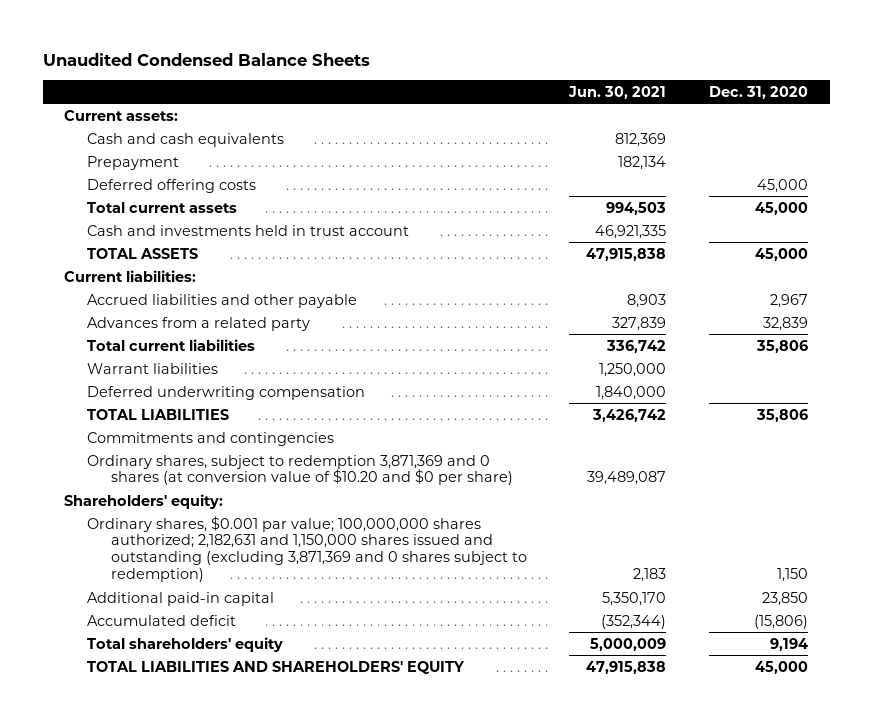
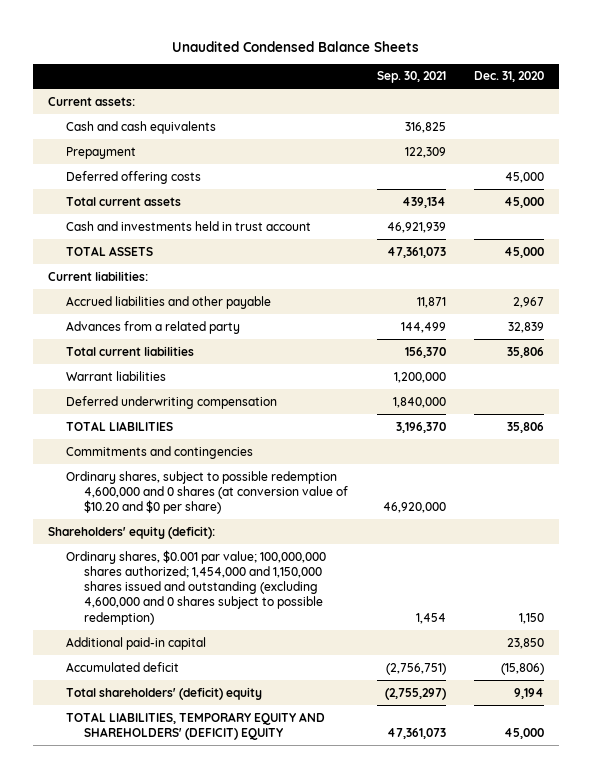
- | Jun. 30, 2021 | Dec. 31, 2020
+ | Sep. 30, 2021 | Dec. 31, 2020
- Ordinary shares, subject to redemption 3,871,369 and 0 shares (at conversion value of $10.20 and $0 per share) | 39,489,087 |
- Shareholders' equity:
- Ordinary shares, $0.001 par value; 100,000,000 shares authorized; 2,182,631 and 1,150,000 shares issued and outstanding (excluding 3,871,369 and 0 shares subject to redemption) | 2,183 | 1,150
+ Ordinary shares, subject to possible redemption 4,600,000 and 0 shares (at conversion value of $10.20 and $0 per share) | 46,920,000 |
+ Shareholders' equity (deficit):
+ Ordinary shares, $0.001 par value; 100,000,000 shares authorized; 1,454,000 and 1,150,000 shares issued and outstanding (excluding 4,600,000 and 0 shares subject to possible redemption) | 1,454 | 1,150
- Total shareholders' equity | 5,000,009 | 9,194
- TOTAL LIABILITIES AND SHAREHOLDERS' EQUITY | 47,915,838 | 45,000
+ Total shareholders' (deficit) equity | (2,755,297) | 9,194
+ TOTAL LIABILITIES, TEMPORARY EQUITY AND SHAREHOLDERS' (DEFICIT) EQUITY | 47,361,073 | 45,000

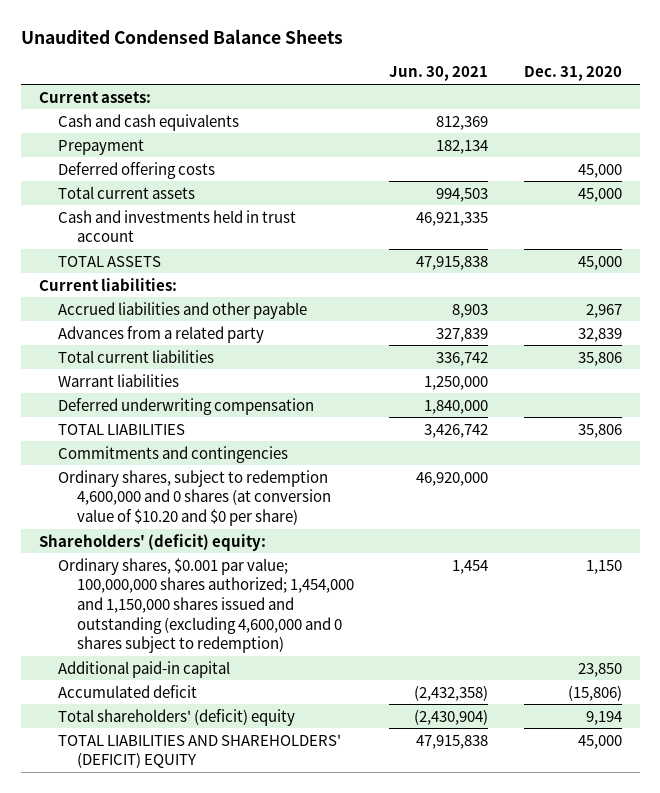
- | Sep. 30, 2021 | Dec. 31, 2020
+ | Jun. 30, 2021 | Dec. 31, 2020
- Ordinary shares, subject to possible redemption 4,600,000 and 0 shares (at conversion value of $10.20 and $0 per share) | 46,920,000 |
- Shareholders' equity (deficit):
- Ordinary shares, $0.001 par value; 100,000,000 shares authorized; 1,454,000 and 1,150,000 shares issued and outstanding (excluding 4,600,000 and 0 shares subject to possible redemption) | 1,454 | 1,150
+ Ordinary shares, subject to redemption 4,600,000 and 0 shares (at conversion value of $10.20 and $0 per share) | 46,920,000 |
+ Shareholders' (deficit) equity:
+ Ordinary shares, $0.001 par value; 100,000,000 shares authorized; 1,454,000 and 1,150,000 shares issued and outstanding (excluding 4,600,000 and 0 shares subject to redemption) | 1,454 | 1,150
- TOTAL LIABILITIES, TEMPORARY EQUITY AND SHAREHOLDERS' (DEFICIT) EQUITY | 47,361,073 | 45,000
+ TOTAL LIABILITIES AND SHAREHOLDERS' (DEFICIT) EQUITY | 47,915,838 | 45,000

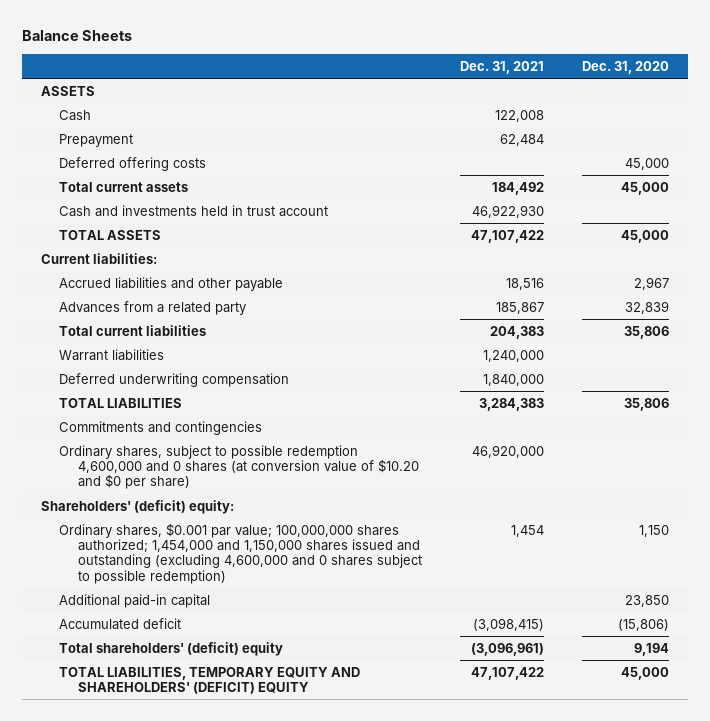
- Unaudited Condensed Balance Sheets
+ Balance Sheets
- | Jun. 30, 2021 | Dec. 31, 2020
+ | Dec. 31, 2021 | Dec. 31, 2020
- Current assets:
- Cash and cash equivalents | 812,369 |
+ ASSETS
+ Cash | 122,008 |
- Ordinary shares, subject to redemption 4,600,000 and 0 shares (at conversion value of $10.20 and $0 per share) | 46,920,000 |
+ Ordinary shares, subject to possible redemption 4,600,000 and 0 shares (at conversion value of $10.20 and $0 per share) | 46,920,000 |
- Ordinary shares, $0.001 par value; 100,000,000 shares authorized; 1,454,000 and 1,150,000 shares issued and outstanding (excluding 4,600,000 and 0 shares subject to redemption) | 1,454 | 1,150
+ Ordinary shares, $0.001 par value; 100,000,000 shares authorized; 1,454,000 and 1,150,000 shares issued and outstanding (excluding 4,600,000 and 0 shares subject to possible redemption) | 1,454 | 1,150
- TOTAL LIABILITIES AND SHAREHOLDERS' (DEFICIT) EQUITY | 47,915,838 | 45,000
+ TOTAL LIABILITIES, TEMPORARY EQUITY AND SHAREHOLDERS' (DEFICIT) EQUITY | 47,107,422 | 45,000

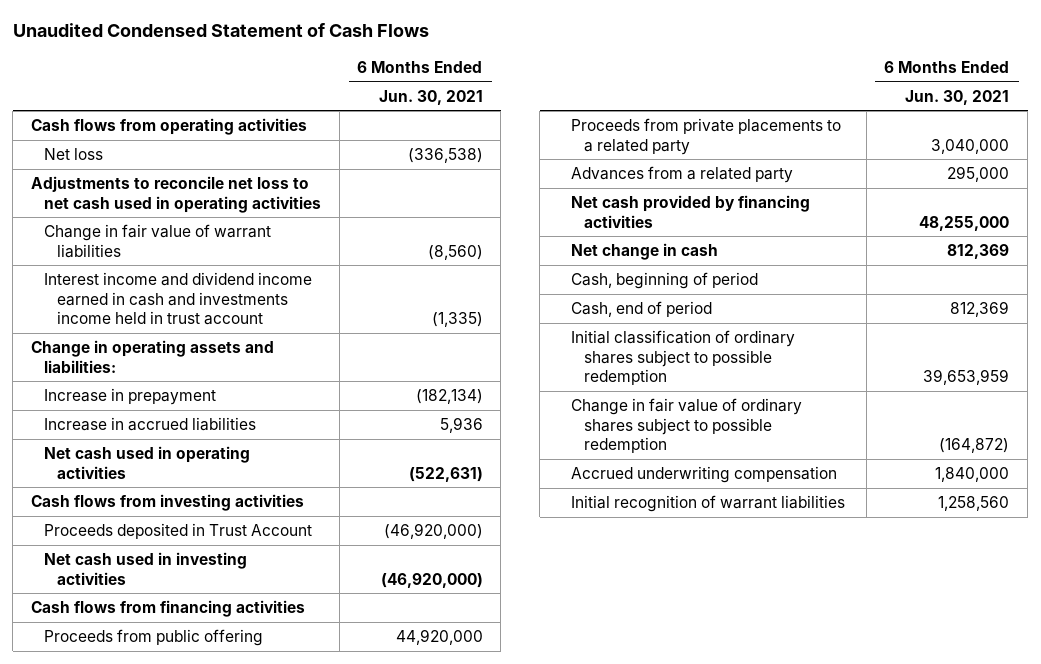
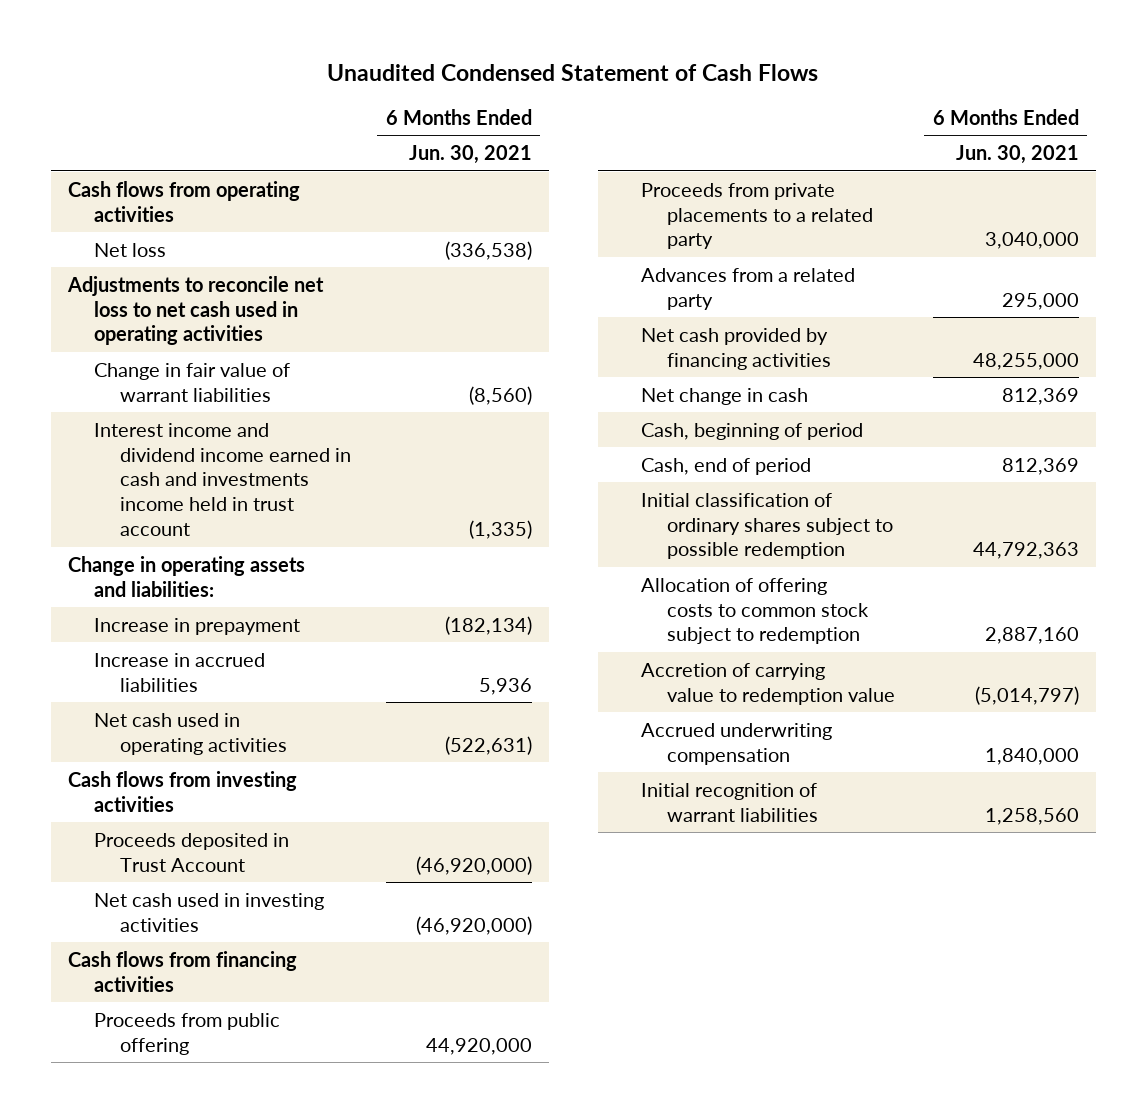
- Initial classification of ordinary shares subject to possible redemption | 39,653,959
- Change in fair value of ordinary shares subject to possible redemption | (164,872)
+ Initial classification of ordinary shares subject to possible redemption | 44,792,363
+ Allocation of offering costs to common stock subject to redemption | 2,887,160
+ Accretion of carrying value to redemption value | (5,014,797)

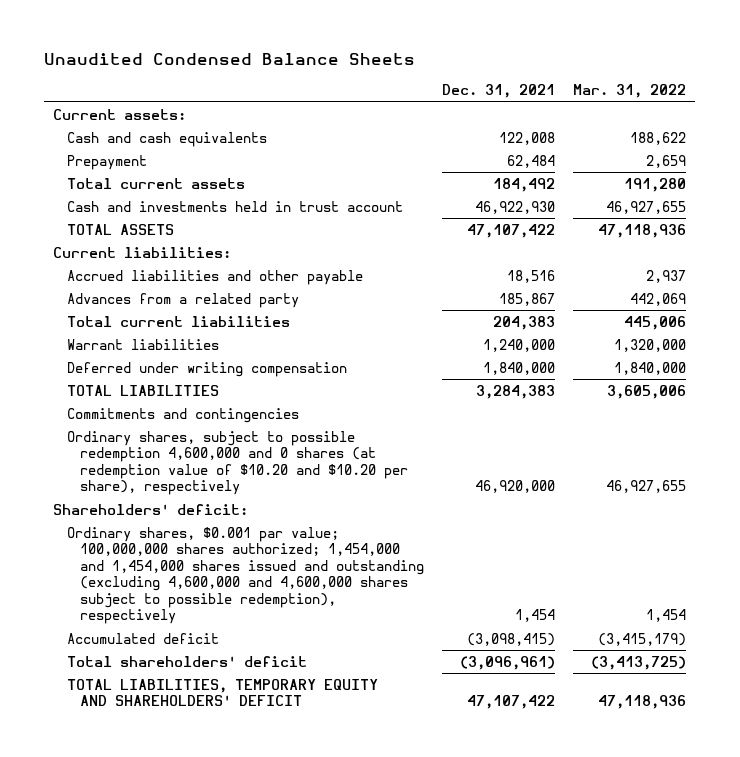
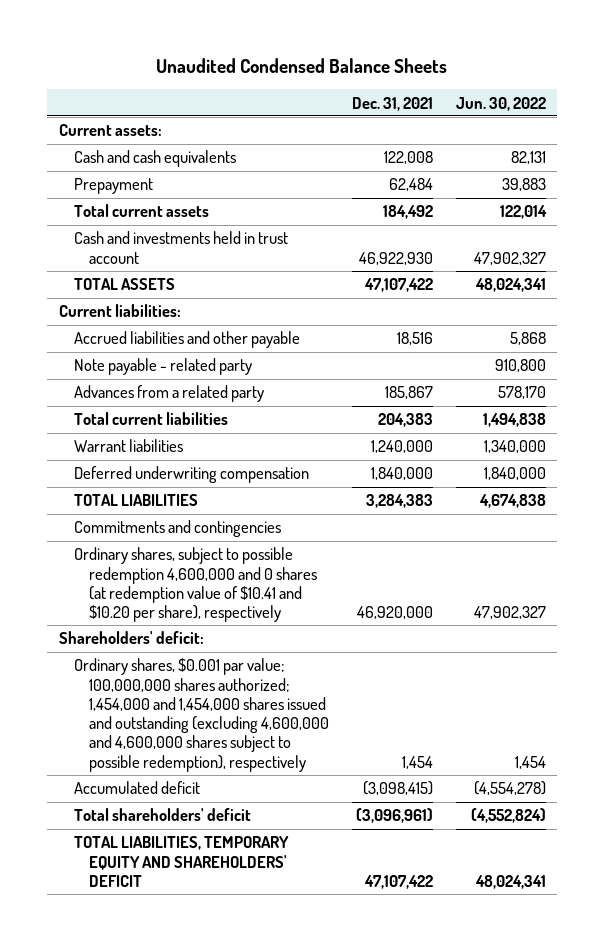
- | Dec. 31, 2021 | Mar. 31, 2022
+ | Dec. 31, 2021 | Jun. 30, 2022
+ Note payable - related party | | 910,800
- Deferred under writing compensation | 1,840,000 | 1,840,000
+ Deferred underwriting compensation | 1,840,000 | 1,840,000
- Ordinary shares, subject to possible redemption 4,600,000 and 0 shares (at redemption value of $10.20 and $10.20 per share), respectively | 46,920,000 | 46,927,655
+ Ordinary shares, subject to possible redemption 4,600,000 and 0 shares (at redemption value of $10.41 and $10.20 per share), respectively | 46,920,000 | 47,902,327

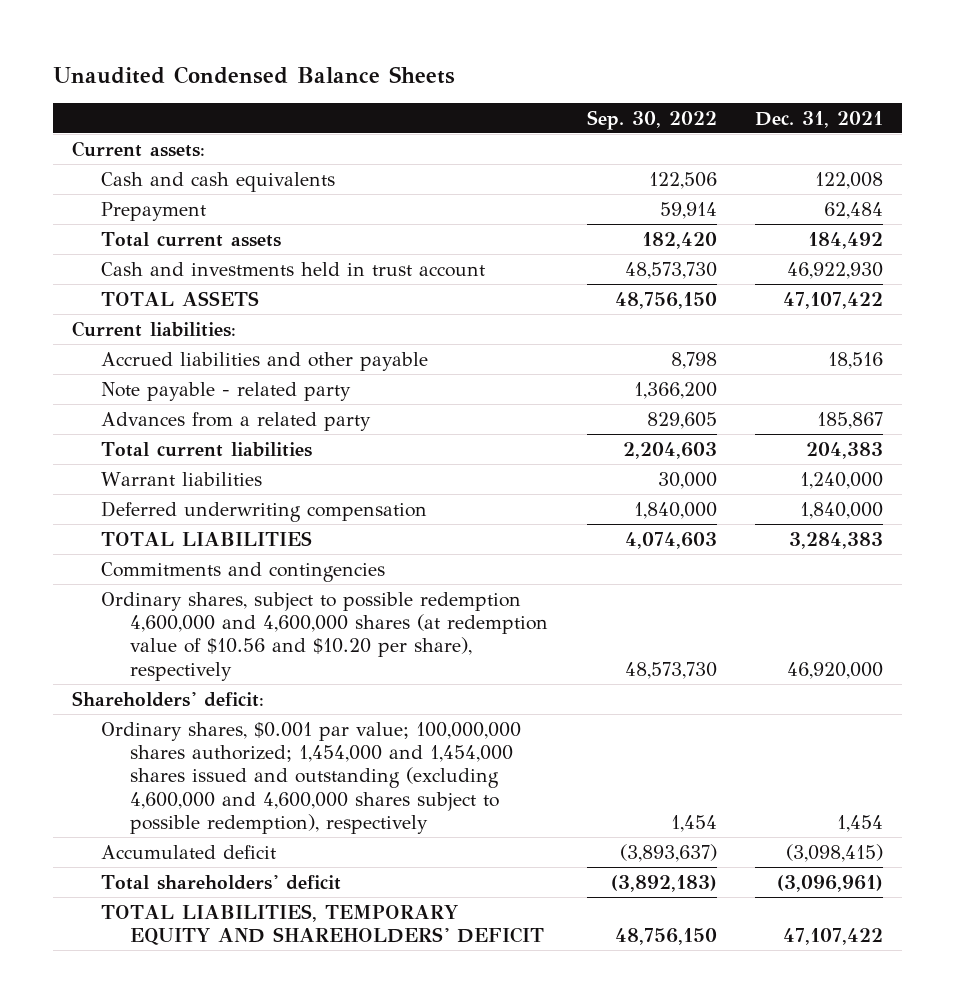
- | Dec. 31, 2021 | Jun. 30, 2022
+ | Sep. 30, 2022 | Dec. 31, 2021
- Ordinary shares, subject to possible redemption 4,600,000 and 0 shares (at redemption value of $10.41 and $10.20 per share), respectively | 46,920,000 | 47,902,327
+ Ordinary shares, subject to possible redemption 4,600,000 and 4,600,000 shares (at redemption value of $10.56 and $10.20 per share), respectively | 48,573,730 | 46,920,000

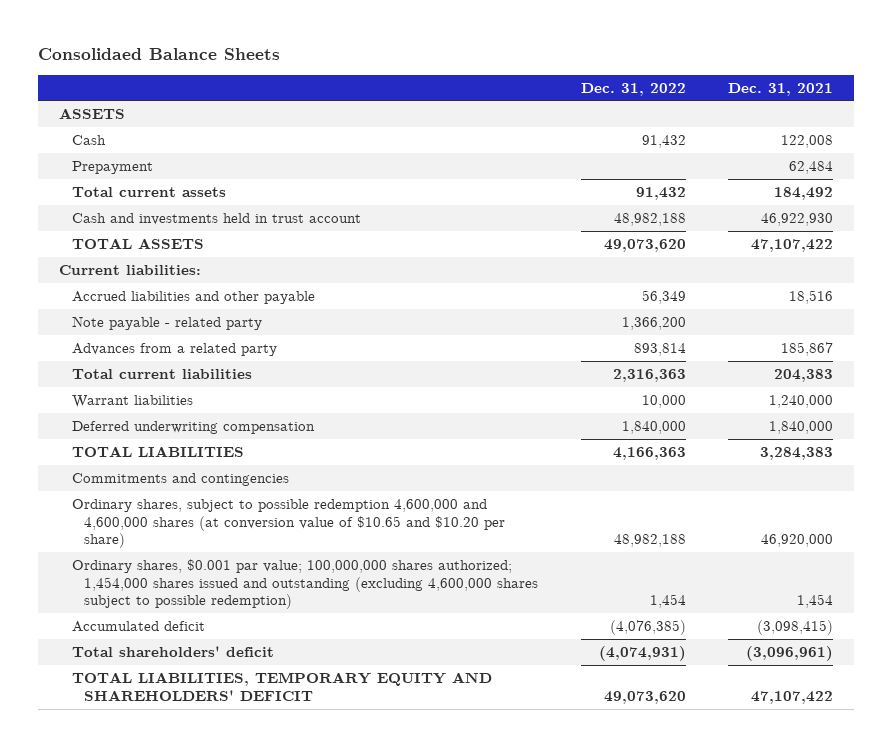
- Unaudited Condensed Balance Sheets
+ Consolidaed Balance Sheets
- | Sep. 30, 2022 | Dec. 31, 2021
+ | Dec. 31, 2022 | Dec. 31, 2021
- Current assets:
- Cash and cash equivalents | 122,506 | 122,008
+ ASSETS
+ Cash | 91,432 | 122,008
- Ordinary shares, subject to possible redemption 4,600,000 and 4,600,000 shares (at redemption value of $10.56 and $10.20 per share), respectively | 48,573,730 | 46,920,000
- Shareholders' deficit:
- Ordinary shares, $0.001 par value; 100,000,000 shares authorized; 1,454,000 and 1,454,000 shares issued and outstanding (excluding 4,600,000 and 4,600,000 shares subject to possible redemption), respectively | 1,454 | 1,454
+ Ordinary shares, subject to possible redemption 4,600,000 and 4,600,000 shares (at conversion value of $10.65 and $10.20 per share) | 48,982,188 | 46,920,000
+ Ordinary shares, $0.001 par value; 100,000,000 shares authorized; 1,454,000 shares issued and outstanding (excluding 4,600,000 shares subject to possible redemption) | 1,454 | 1,454

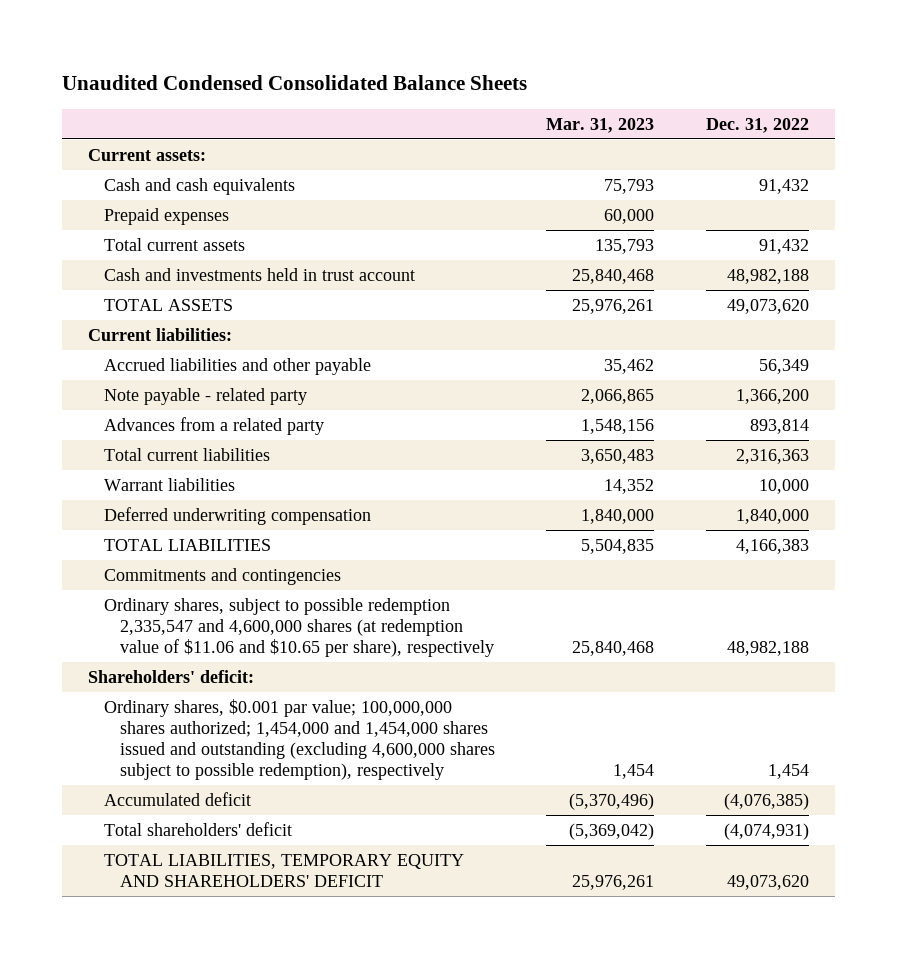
- Consolidaed Balance Sheets
+ Unaudited Condensed Consolidated Balance Sheets
- | Dec. 31, 2022 | Dec. 31, 2021
+ | Mar. 31, 2023 | Dec. 31, 2022
- ASSETS
- Cash | 91,432 | 122,008
- Prepayment | | 62,484
+ Current assets:
+ Cash and cash equivalents | 75,793 | 91,432
+ Prepaid expenses | 60,000 |
- TOTAL LIABILITIES | 4,166,363 | 3,284,383
+ TOTAL LIABILITIES | 5,504,835 | 4,166,383
- Ordinary shares, subject to possible redemption 4,600,000 and 4,600,000 shares (at conversion value of $10.65 and $10.20 per share) | 48,982,188 | 46,920,000
- Ordinary shares, $0.001 par value; 100,000,000 shares authorized; 1,454,000 shares issued and outstanding (excluding 4,600,000 shares subject to possible redemption) | 1,454 | 1,454
+ Ordinary shares, subject to possible redemption 2,335,547 and 4,600,000 shares (at redemption value of $11.06 and $10.65 per share), respectively | 25,840,468 | 48,982,188
+ Shareholders' deficit:
+ Ordinary shares, $0.001 par value; 100,000,000 shares authorized; 1,454,000 and 1,454,000 shares issued and outstanding (excluding 4,600,000 shares subject to possible redemption), respectively | 1,454 | 1,454

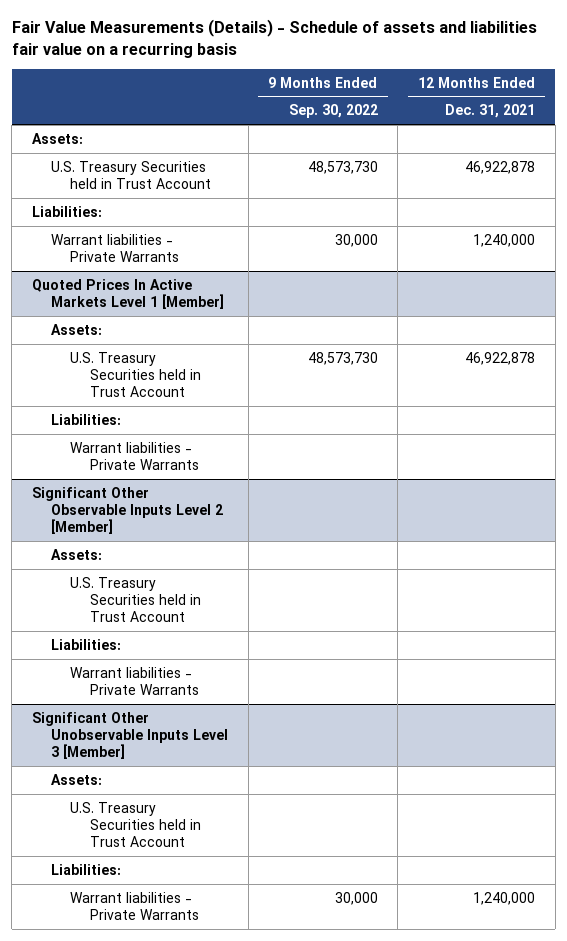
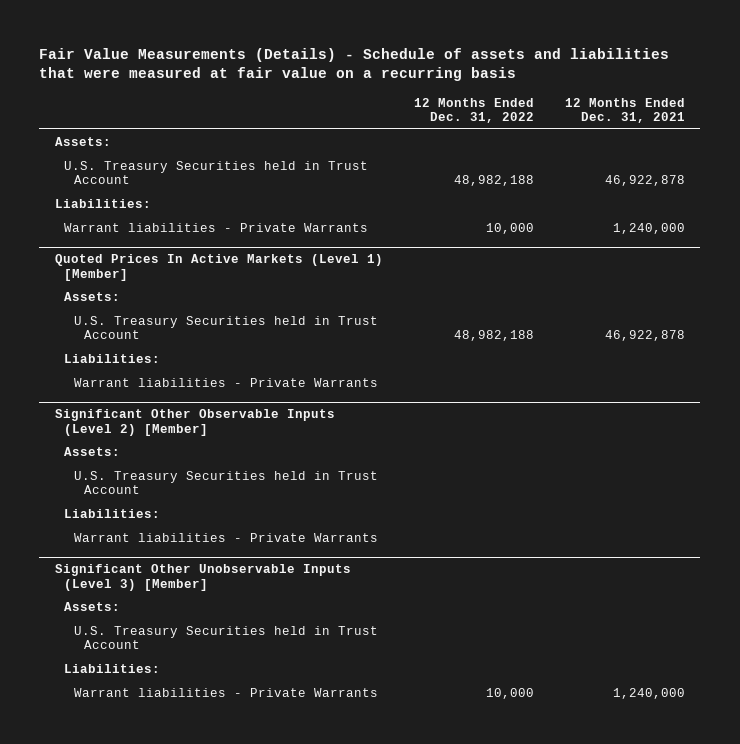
- Fair Value Measurements (Details) - Schedule of assets and liabilities fair value on a recurring basis
+ Fair Value Measurements (Details) - Schedule of assets and liabilities that were measured at fair value on a recurring basis
- | 9 Months Ended Sep. 30, 2022 | 12 Months Ended Dec. 31, 2021
+ | 12 Months Ended Dec. 31, 2022 | 12 Months Ended Dec. 31, 2021
- Quoted Prices In Active Markets Level 1 [Member]
+ Quoted Prices In Active Markets (Level 1) [Member]
- Significant Other Observable Inputs Level 2 [Member]
+ Significant Other Observable Inputs (Level 2) [Member]
- Significant Other Unobservable Inputs Level 3 [Member]
+ Significant Other Unobservable Inputs (Level 3) [Member]

